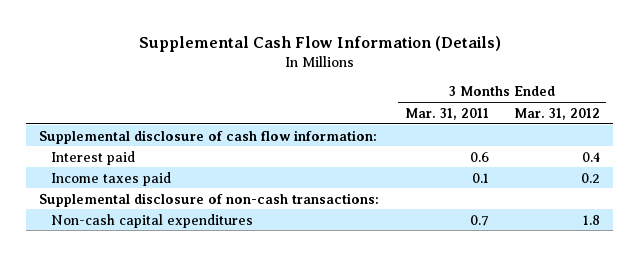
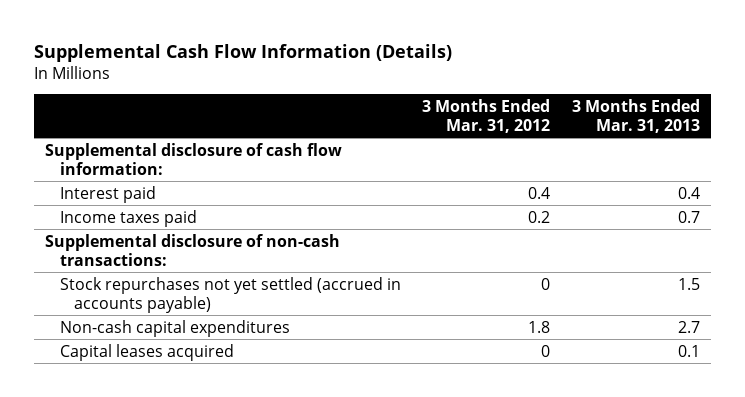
- | 3 Months Ended Mar. 31, 2011 | 3 Months Ended Mar. 31, 2012
+ | 3 Months Ended Mar. 31, 2012 | 3 Months Ended Mar. 31, 2013
+ Stock repurchases not yet settled (accrued in accounts payable) | 0 | 1.5
+ Capital leases acquired | 0 | 0.1

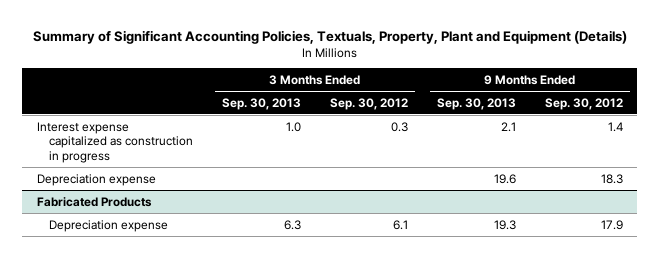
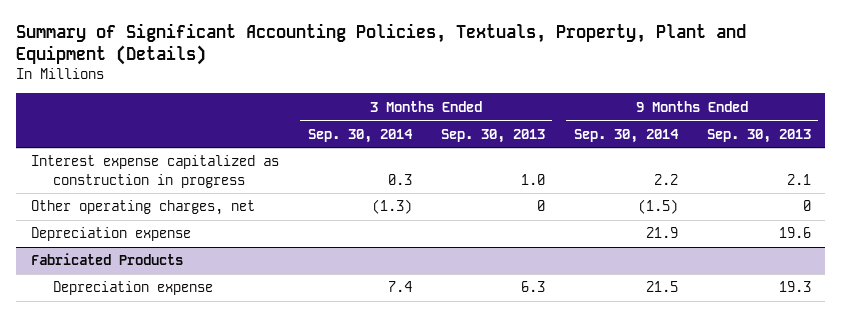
- | 3 Months Ended Sep. 30, 2013 | 3 Months Ended Sep. 30, 2012 | 9 Months Ended Sep. 30, 2013 | 9 Months Ended Sep. 30, 2012
+ | 3 Months Ended Sep. 30, 2014 | 3 Months Ended Sep. 30, 2013 | 9 Months Ended Sep. 30, 2014 | 9 Months Ended Sep. 30, 2013
+ Other operating charges, net | (1.3) | 0 | (1.5) | 0

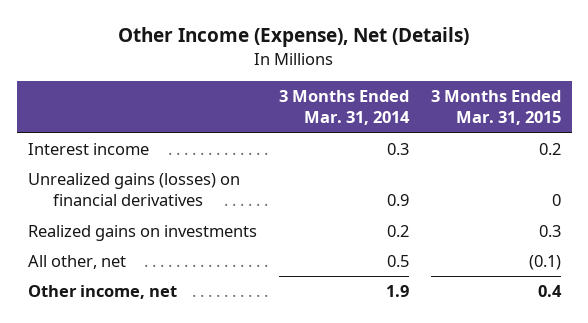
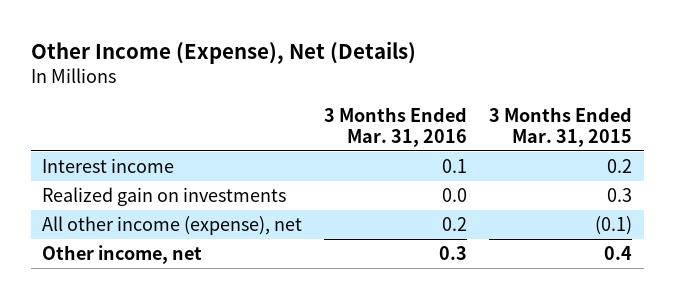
- | 3 Months Ended Mar. 31, 2014 | 3 Months Ended Mar. 31, 2015
+ | 3 Months Ended Mar. 31, 2016 | 3 Months Ended Mar. 31, 2015
- Unrealized gains (losses) on financial derivatives | 0.9 | 0
- Realized gains on investments | 0.2 | 0.3
- All other, net | 0.5 | (0.1)
+ Realized gain on investments | 0.0 | 0.3
+ All other income (expense), net | 0.2 | (0.1)

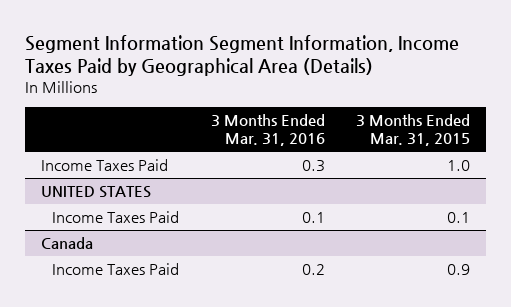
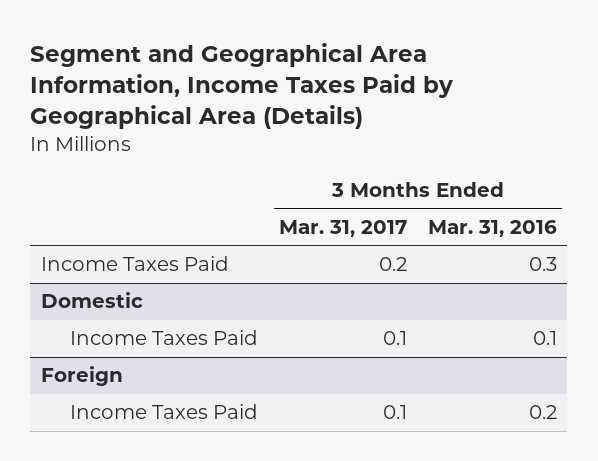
- Segment Information Segment Information, Income Taxes Paid by Geographical Area (Details)
+ Segment and Geographical Area Information, Income Taxes Paid by Geographical Area (Details)
- | 3 Months Ended Mar. 31, 2016 | 3 Months Ended Mar. 31, 2015
+ | 3 Months Ended Mar. 31, 2017 | 3 Months Ended Mar. 31, 2016
- UNITED STATES
+ Domestic
- Canada
+ Foreign

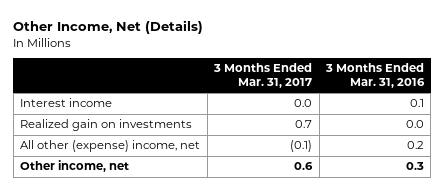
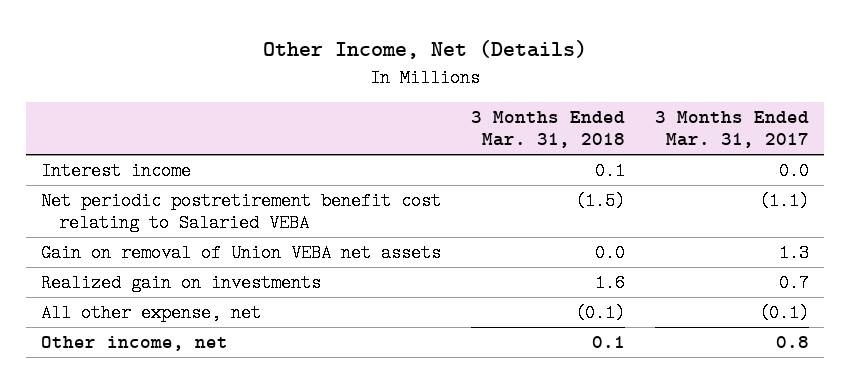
- | 3 Months Ended Mar. 31, 2017 | 3 Months Ended Mar. 31, 2016
+ | 3 Months Ended Mar. 31, 2018 | 3 Months Ended Mar. 31, 2017
+ Net periodic postretirement benefit cost relating to Salaried VEBA | (1.5) | (1.1)
+ Gain on removal of Union VEBA net assets | 0.0 | 1.3
- All other (expense) income, net | (0.1) | 0.2
- Other income, net | 0.6 | 0.3
+ All other expense, net | (0.1) | (0.1)
+ Other income, net | 0.1 | 0.8

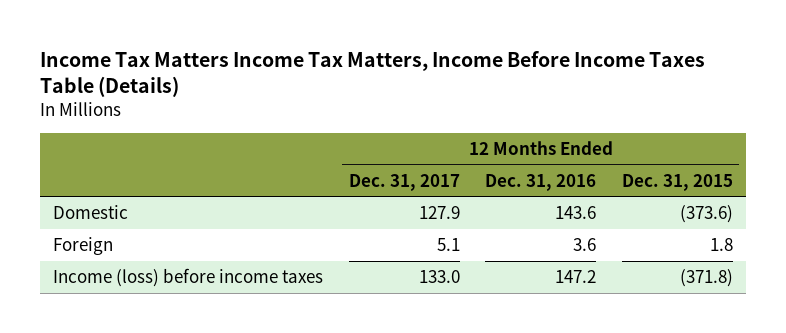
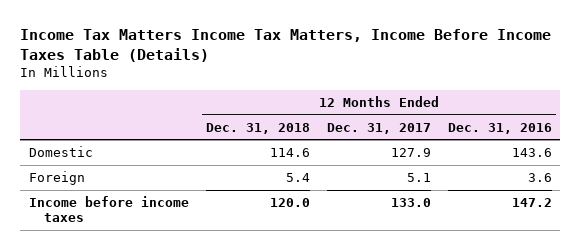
- | 12 Months Ended Dec. 31, 2017 | 12 Months Ended Dec. 31, 2016 | 12 Months Ended Dec. 31, 2015
+ | 12 Months Ended Dec. 31, 2018 | 12 Months Ended Dec. 31, 2017 | 12 Months Ended Dec. 31, 2016
- Income (loss) before income taxes | 133.0 | 147.2 | (371.8)
+ Income before income taxes | 120.0 | 133.0 | 147.2

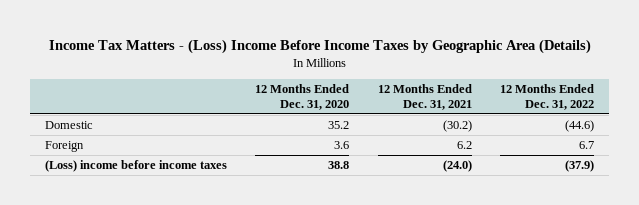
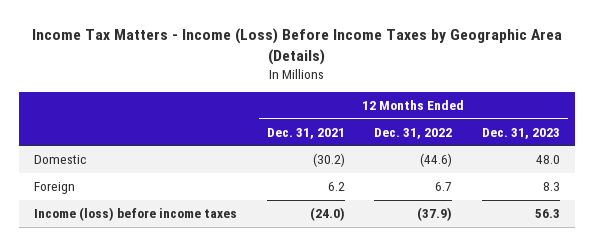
- Income Tax Matters - (Loss) Income Before Income Taxes by Geographic Area (Details)
+ Income Tax Matters - Income (Loss) Before Income Taxes by Geographic Area (Details)
- | 12 Months Ended Dec. 31, 2020 | 12 Months Ended Dec. 31, 2021 | 12 Months Ended Dec. 31, 2022
+ | 12 Months Ended Dec. 31, 2021 | 12 Months Ended Dec. 31, 2022 | 12 Months Ended Dec. 31, 2023
- (Loss) income before income taxes | 38.8 | (24.0) | (37.9)
+ Income (loss) before income taxes | (24.0) | (37.9) | 56.3

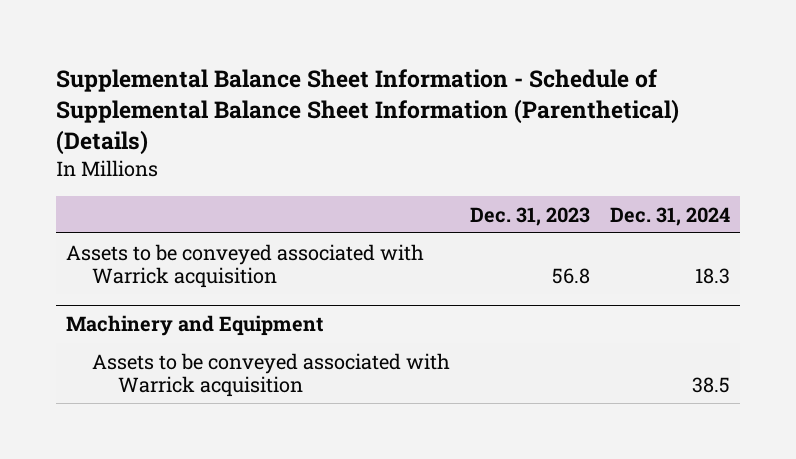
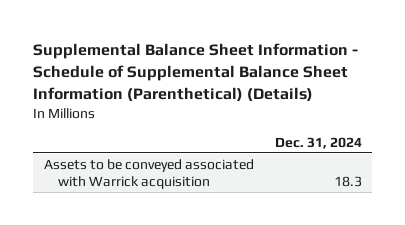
- | Dec. 31, 2023 | Dec. 31, 2024
+ | Dec. 31, 2024
- Machinery and Equipment
- Assets to be conveyed associated with Warrick acquisition | | 38.5

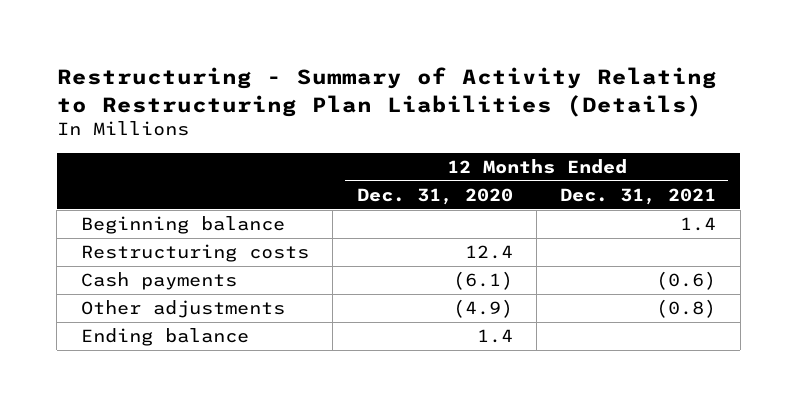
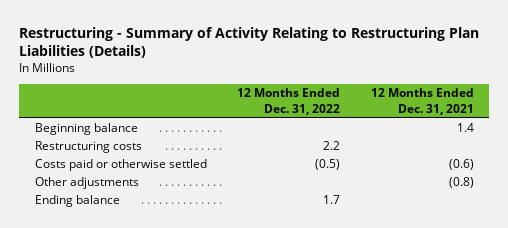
- | 12 Months Ended Dec. 31, 2020 | 12 Months Ended Dec. 31, 2021
+ | 12 Months Ended Dec. 31, 2022 | 12 Months Ended Dec. 31, 2021
- Cash payments | (6.1) | (0.6)
+ Costs paid or otherwise settled | (0.5) | (0.6)

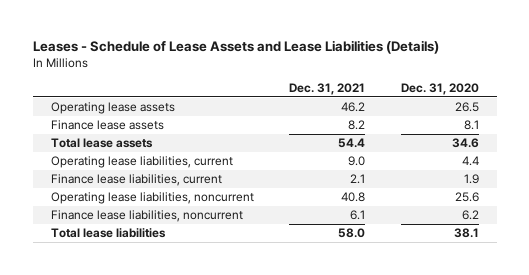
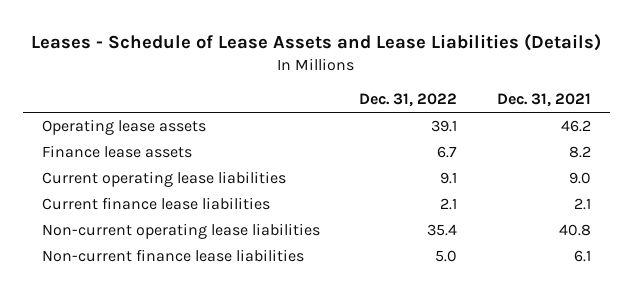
- | Dec. 31, 2021 | Dec. 31, 2020
+ | Dec. 31, 2022 | Dec. 31, 2021
- Total lease assets | 54.4 | 34.6
- Operating lease liabilities, current | 9.0 | 4.4
- Finance lease liabilities, current | 2.1 | 1.9
- Operating lease liabilities, noncurrent | 40.8 | 25.6
- Finance lease liabilities, noncurrent | 6.1 | 6.2
- Total lease liabilities | 58.0 | 38.1
+ Current operating lease liabilities | 9.1 | 9.0
+ Current finance lease liabilities | 2.1 | 2.1
+ Non-current operating lease liabilities | 35.4 | 40.8
+ Non-current finance lease liabilities | 5.0 | 6.1

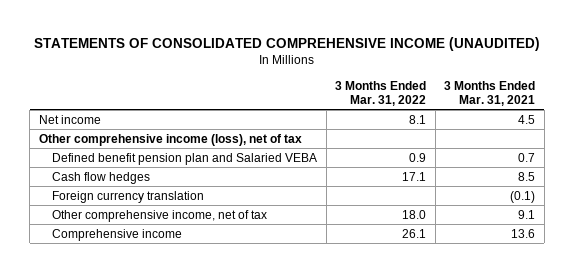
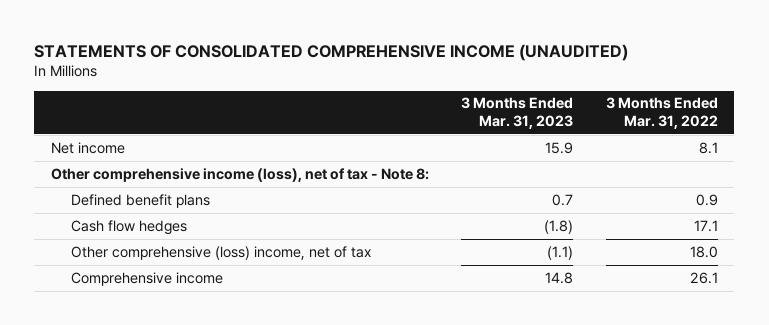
- | 3 Months Ended Mar. 31, 2022 | 3 Months Ended Mar. 31, 2021
+ | 3 Months Ended Mar. 31, 2023 | 3 Months Ended Mar. 31, 2022
- Other comprehensive income (loss), net of tax
- Defined benefit pension plan and Salaried VEBA | 0.9 | 0.7
+ Other comprehensive income (loss), net of tax - Note 8:
+ Defined benefit plans | 0.7 | 0.9
- Foreign currency translation | | (0.1)
- Other comprehensive income, net of tax | 18.0 | 9.1
+ Other comprehensive (loss) income, net of tax | (1.1) | 18.0

